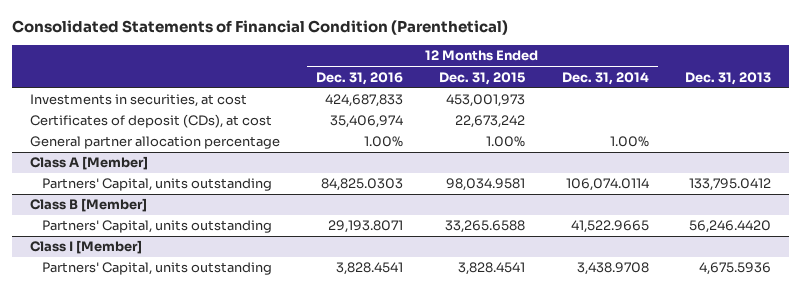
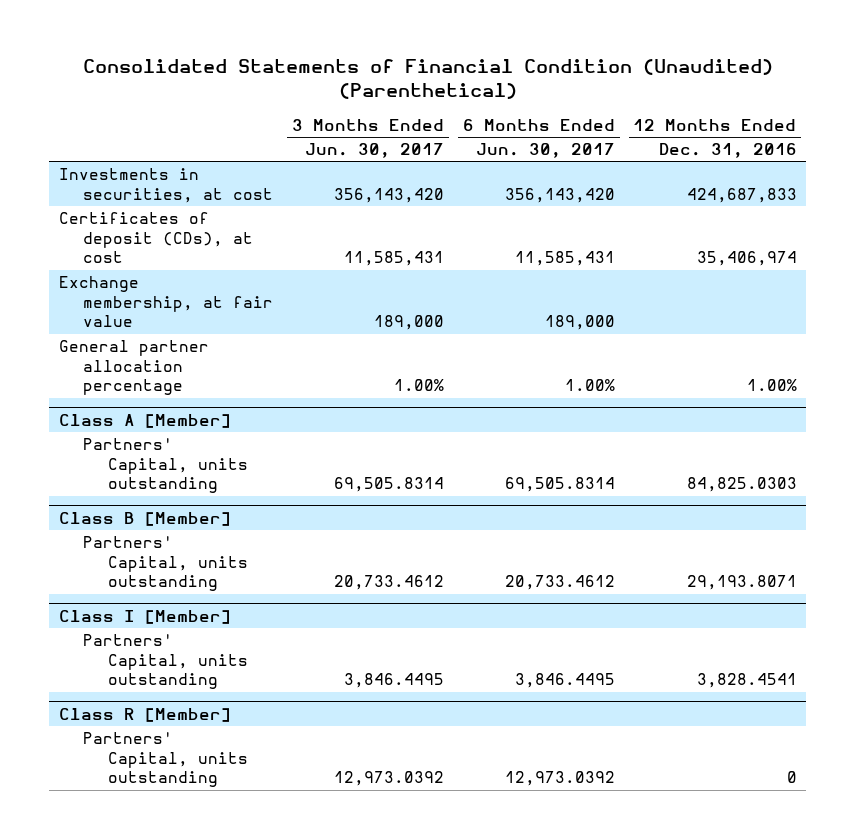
- Consolidated Statements of Financial Condition (Parenthetical)
+ Consolidated Statements of Financial Condition (Unaudited) (Parenthetical)
- | 12 Months Ended Dec. 31, 2016 | 12 Months Ended Dec. 31, 2015 | 12 Months Ended Dec. 31, 2014 | Dec. 31, 2013
+ | 3 Months Ended Jun. 30, 2017 | 6 Months Ended Jun. 30, 2017 | 12 Months Ended Dec. 31, 2016
+ Exchange membership, at fair value | 189,000 | 189,000 |
+ Class R [Member]
+ Partners' Capital, units outstanding | 12,973.0392 | 12,973.0392 | 0

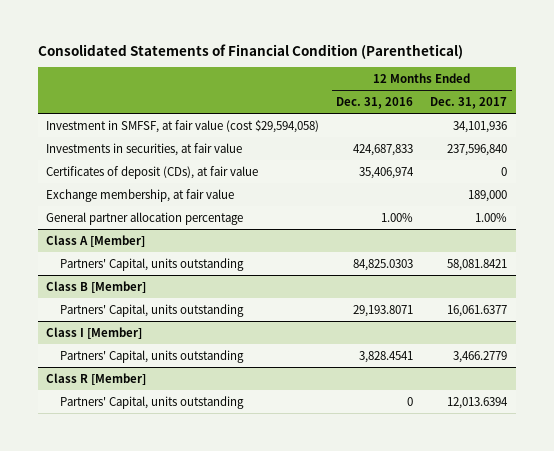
- Consolidated Statements of Financial Condition (Unaudited) (Parenthetical)
+ Consolidated Statements of Financial Condition (Parenthetical)
- | 3 Months Ended Jun. 30, 2017 | 6 Months Ended Jun. 30, 2017 | 12 Months Ended Dec. 31, 2016
+ | 12 Months Ended Dec. 31, 2016 | 12 Months Ended Dec. 31, 2017
- Investments in securities, at cost | 356,143,420 | 356,143,420 | 424,687,833
- Certificates of deposit (CDs), at cost | 11,585,431 | 11,585,431 | 35,406,974
+ Investment in SMFSF, at fair value (cost $29,594,058) | | 34,101,936
+ Investments in securities, at fair value | 424,687,833 | 237,596,840
+ Certificates of deposit (CDs), at fair value | 35,406,974 | 0

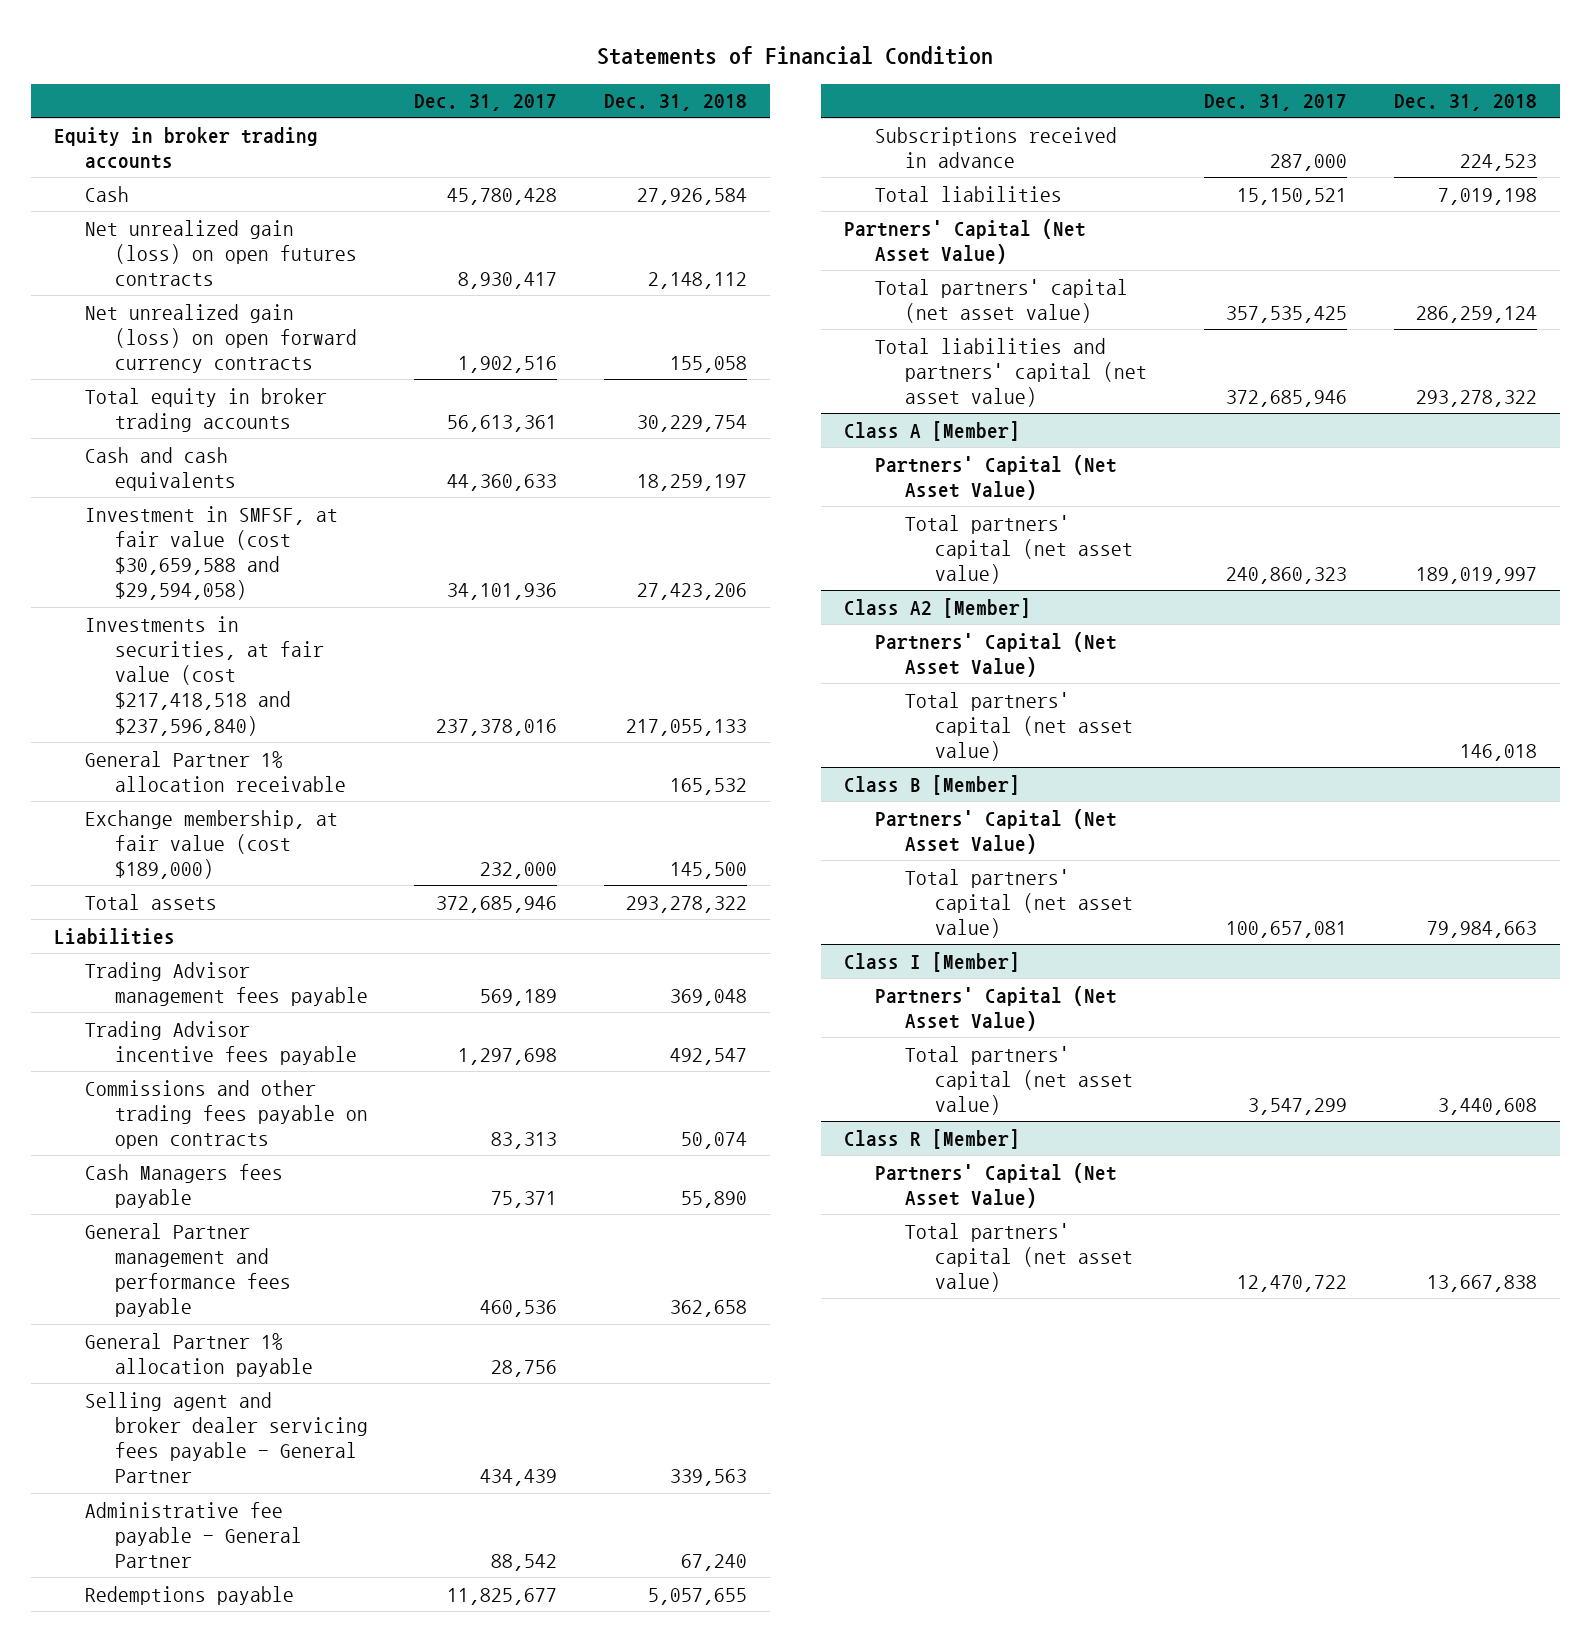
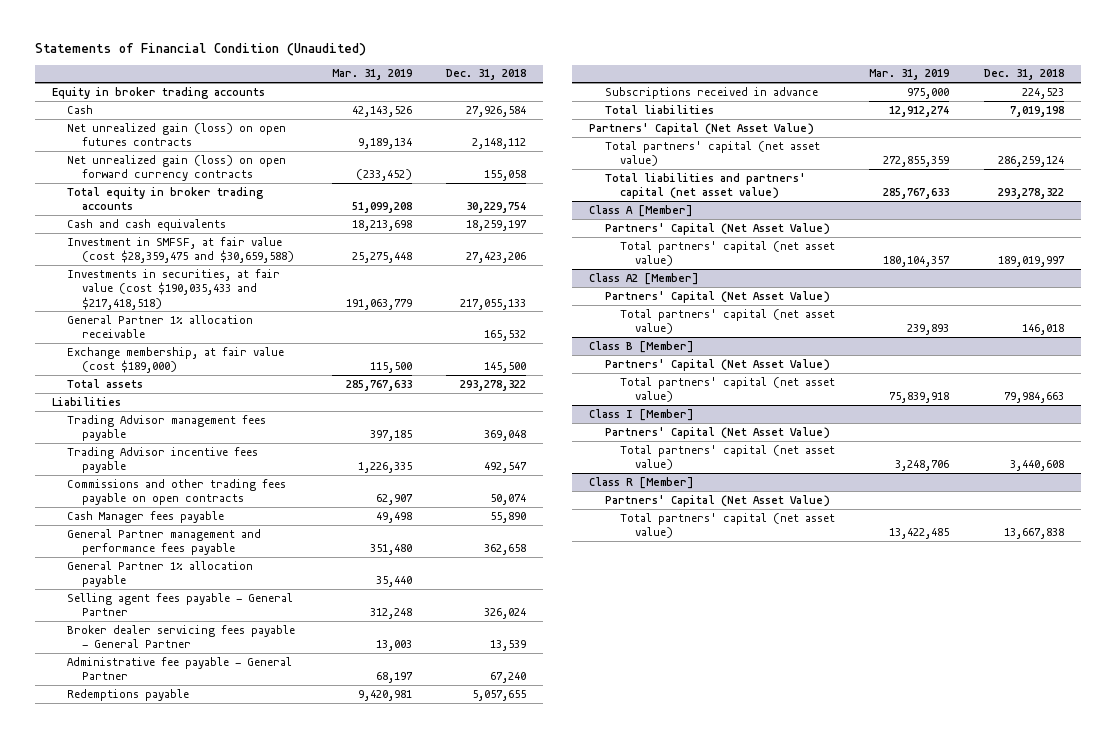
- Statements of Financial Condition
+ Statements of Financial Condition (Unaudited)
- | Dec. 31, 2017 | Dec. 31, 2018
+ | Mar. 31, 2019 | Dec. 31, 2018
- Investment in SMFSF, at fair value (cost $30,659,588 and $29,594,058) | 34,101,936 | 27,423,206
- Investments in securities, at fair value (cost $217,418,518 and $237,596,840) | 237,378,016 | 217,055,133
+ Investment in SMFSF, at fair value (cost $28,359,475 and $30,659,588) | 25,275,448 | 27,423,206
+ Investments in securities, at fair value (cost $190,035,433 and $217,418,518) | 191,063,779 | 217,055,133
- Cash Managers fees payable | 75,371 | 55,890
+ Cash Manager fees payable | 49,498 | 55,890
- Selling agent and broker dealer servicing fees payable - General Partner | 434,439 | 339,563
+ Selling agent fees payable - General Partner | 312,248 | 326,024
+ Broker dealer servicing fees payable - General Partner | 13,003 | 13,539

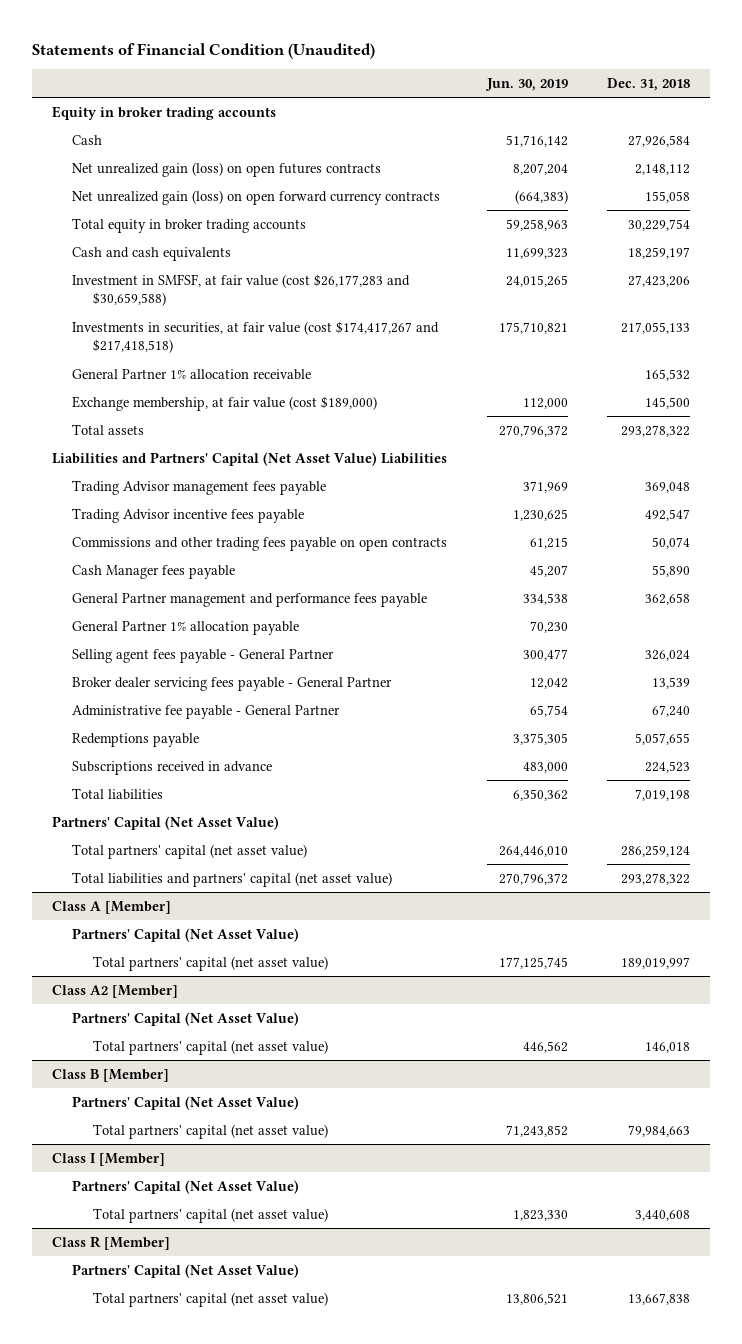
- | Mar. 31, 2019 | Dec. 31, 2018
+ | Jun. 30, 2019 | Dec. 31, 2018
- Investment in SMFSF, at fair value (cost $28,359,475 and $30,659,588) | 25,275,448 | 27,423,206
- Investments in securities, at fair value (cost $190,035,433 and $217,418,518) | 191,063,779 | 217,055,133
+ Investment in SMFSF, at fair value (cost $26,177,283 and $30,659,588) | 24,015,265 | 27,423,206
+ Investments in securities, at fair value (cost $174,417,267 and $217,418,518) | 175,710,821 | 217,055,133
- Liabilities
+ Liabilities and Partners' Capital (Net Asset Value) Liabilities

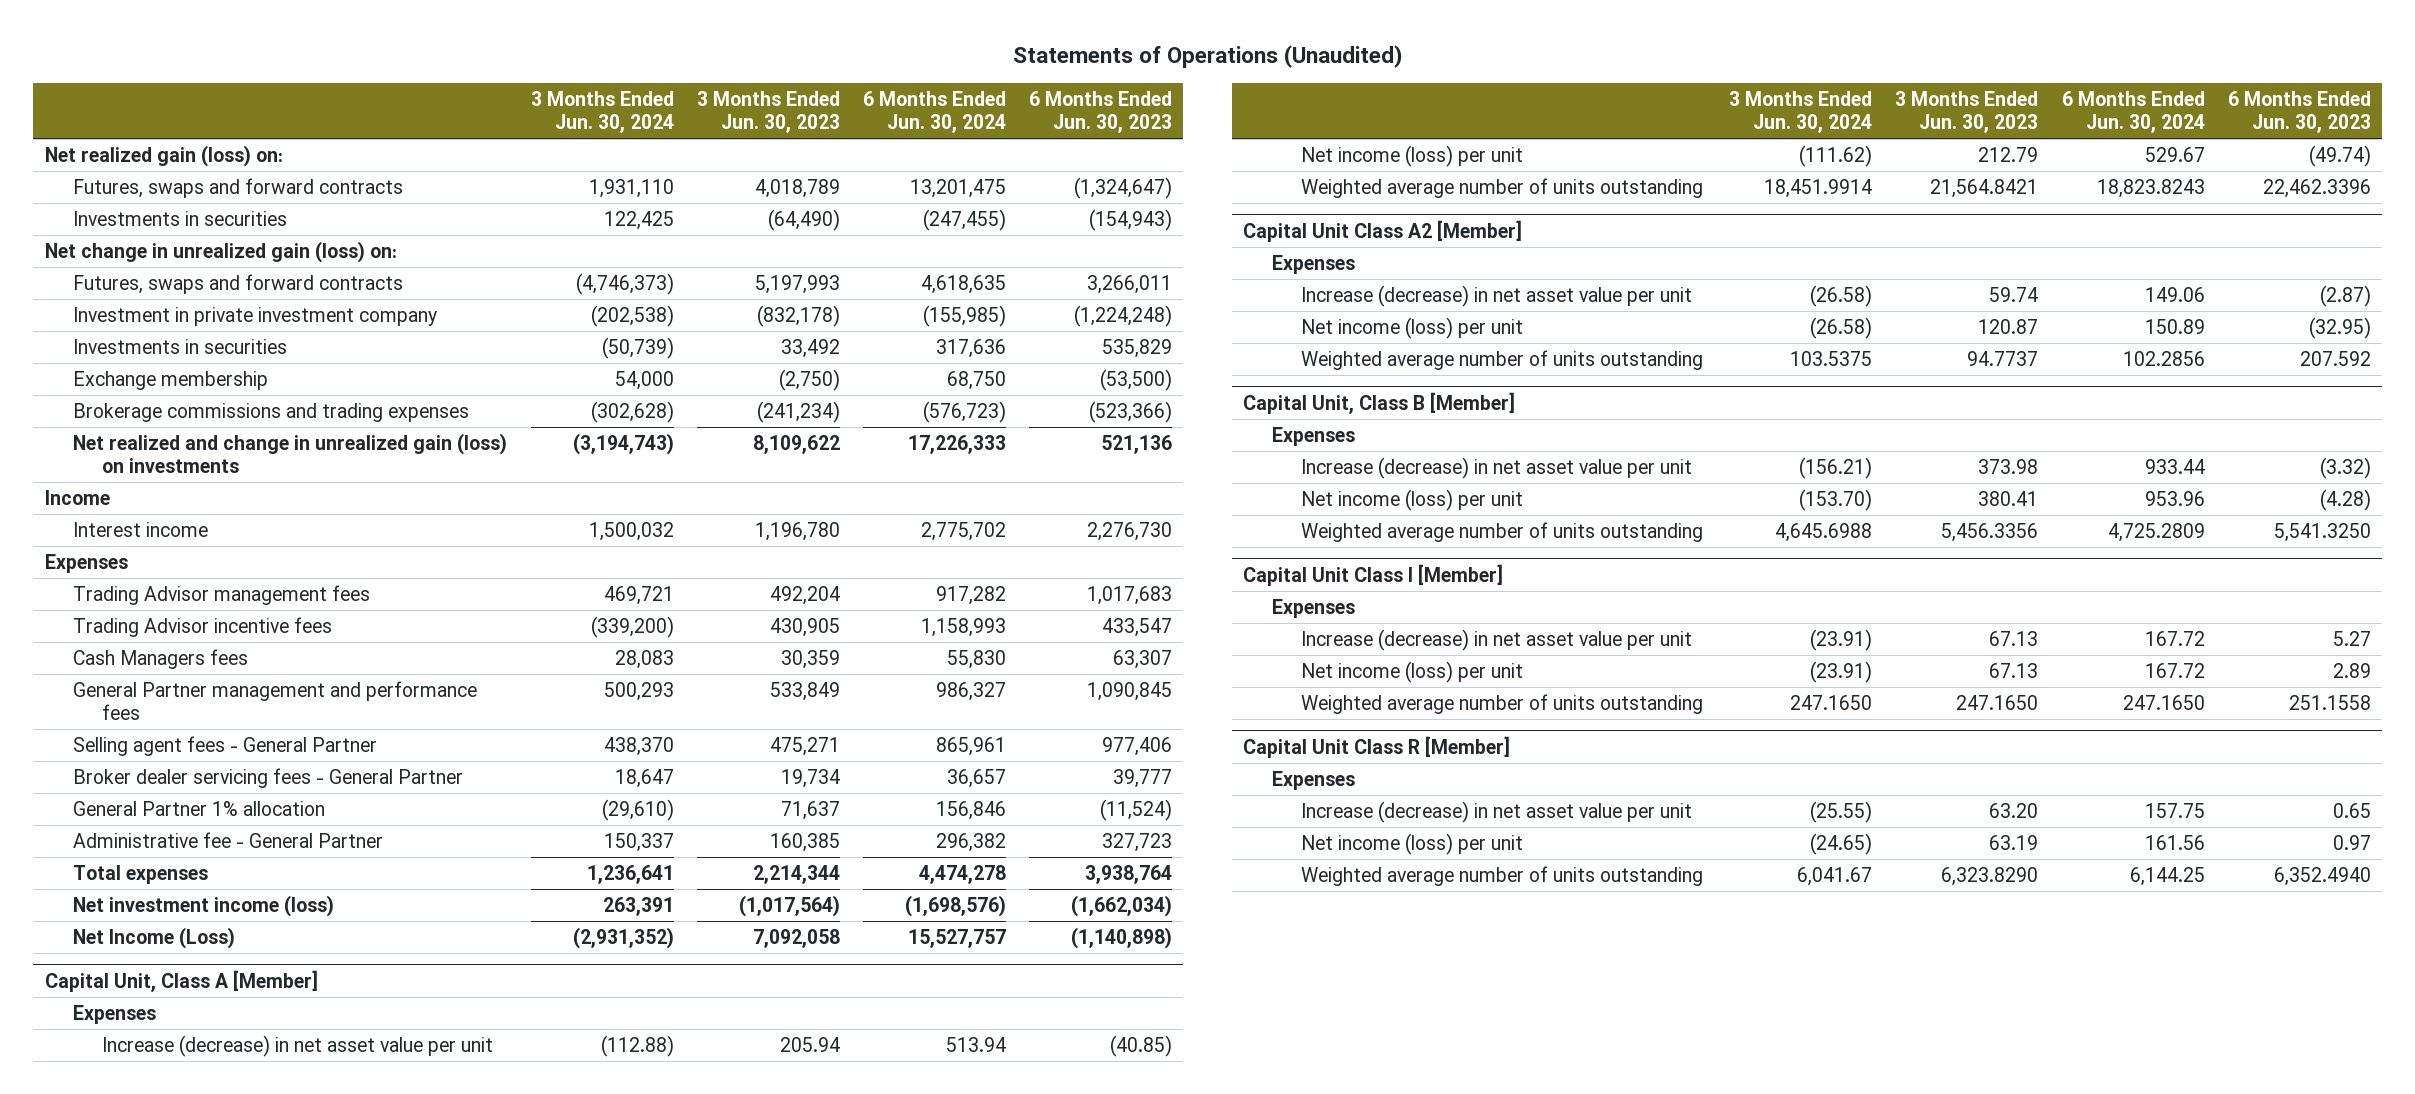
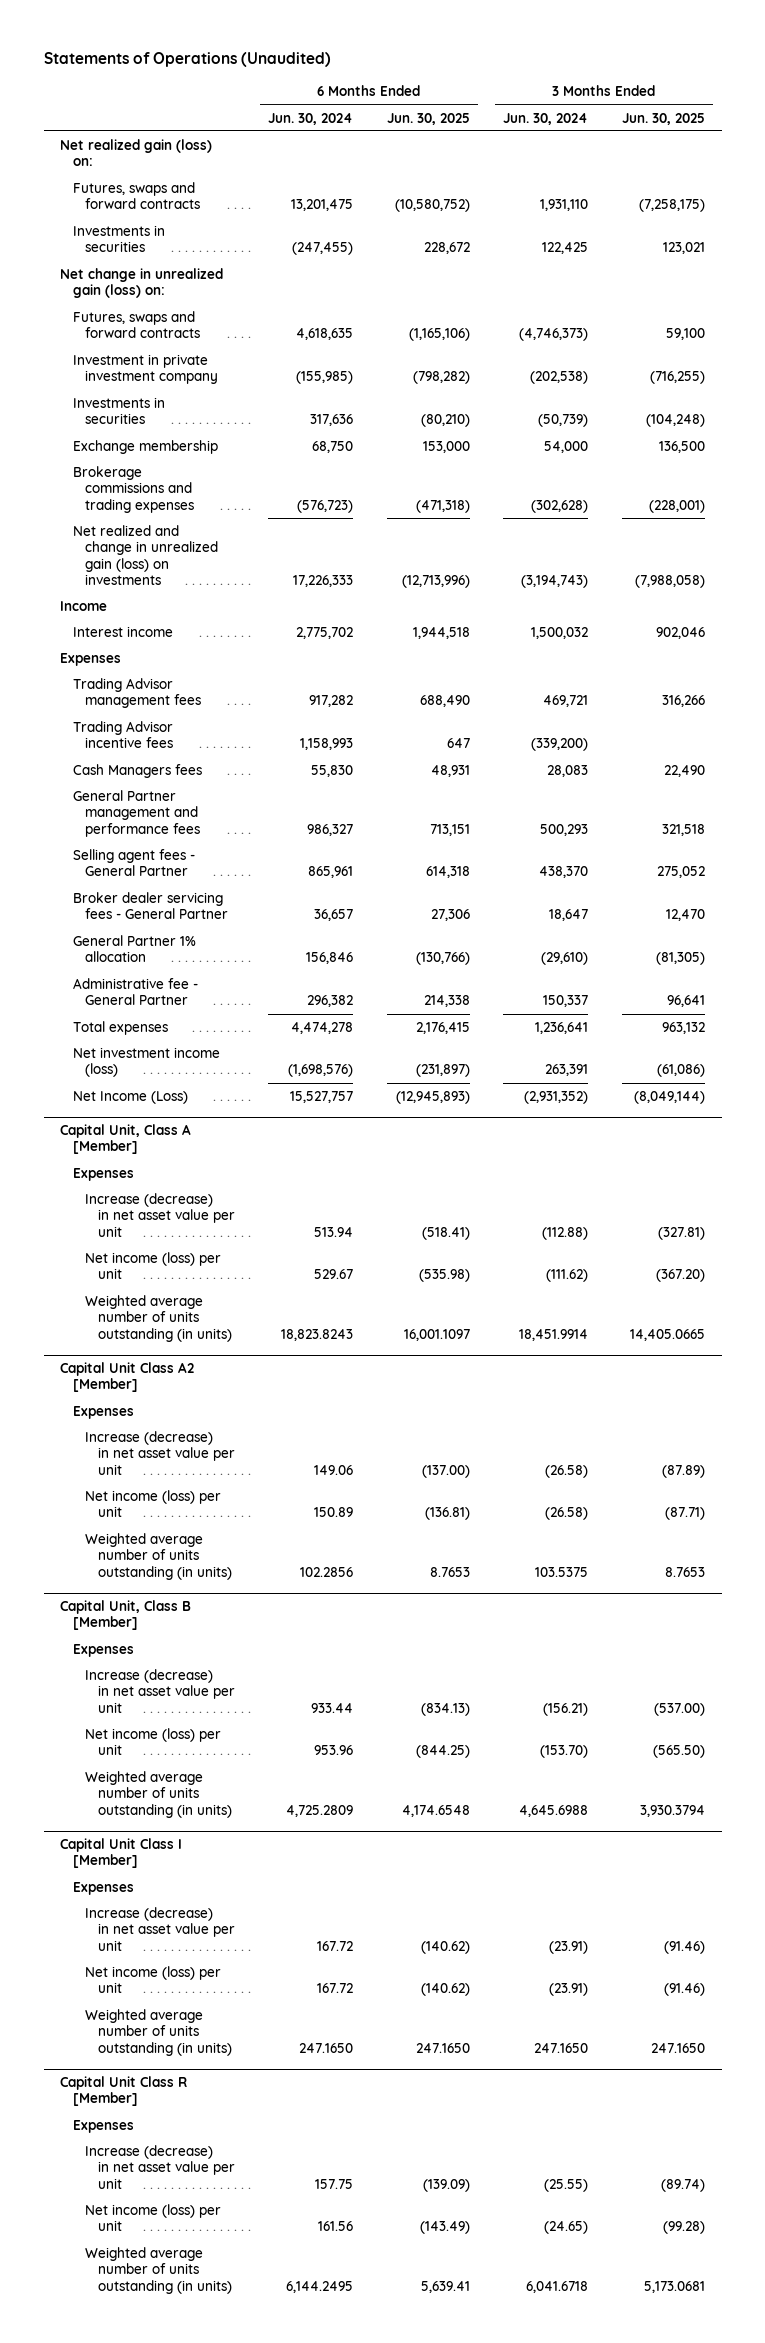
- | 3 Months Ended Jun. 30, 2024 | 3 Months Ended Jun. 30, 2023 | 6 Months Ended Jun. 30, 2024 | 6 Months Ended Jun. 30, 2023
+ | 6 Months Ended Jun. 30, 2024 | 6 Months Ended Jun. 30, 2025 | 3 Months Ended Jun. 30, 2024 | 3 Months Ended Jun. 30, 2025
@ Capital Unit, Class A [Member]
- Weighted average number of units outstanding | 18,451.9914 | 21,564.8421 | 18,823.8243 | 22,462.3396
+ Weighted average number of units outstanding (in units) | 18,823.8243 | 16,001.1097 | 18,451.9914 | 14,405.0665
@ Capital Unit Class A2 [Member]
- Weighted average number of units outstanding | 103.5375 | 94.7737 | 102.2856 | 207.592
+ Weighted average number of units outstanding (in units) | 102.2856 | 8.7653 | 103.5375 | 8.7653
@ Capital Unit, Class B [Member]
- Weighted average number of units outstanding | 4,645.6988 | 5,456.3356 | 4,725.2809 | 5,541.3250
+ Weighted average number of units outstanding (in units) | 4,725.2809 | 4,174.6548 | 4,645.6988 | 3,930.3794
@ Capital Unit Class I [Member]
- Weighted average number of units outstanding | 247.1650 | 247.1650 | 247.1650 | 251.1558
+ Weighted average number of units outstanding (in units) | 247.1650 | 247.1650 | 247.1650 | 247.1650
@ Capital Unit Class R [Member]
- Weighted average number of units outstanding | 6,041.67 | 6,323.8290 | 6,144.25 | 6,352.4940
+ Weighted average number of units outstanding (in units) | 6,144.2495 | 5,639.41 | 6,041.6718 | 5,173.0681

